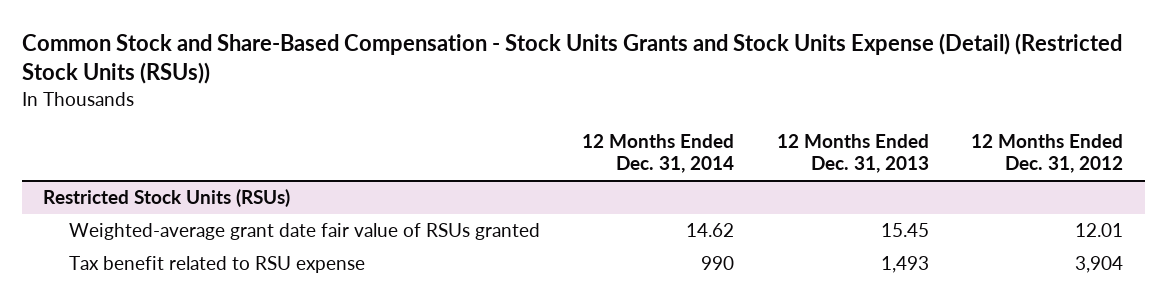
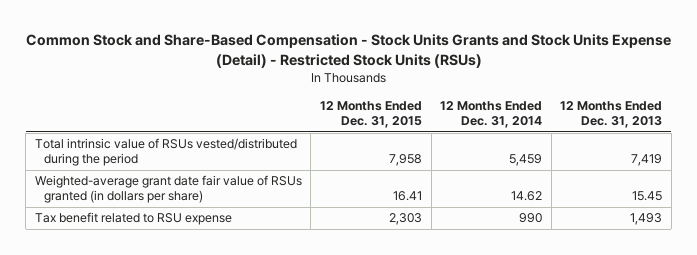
- Common Stock and Share-Based Compensation - Stock Units Grants and Stock Units Expense (Detail) (Restricted Stock Units (RSUs))
+ Common Stock and Share-Based Compensation - Stock Units Grants and Stock Units Expense (Detail) - Restricted Stock Units (RSUs)
- | 12 Months Ended Dec. 31, 2014 | 12 Months Ended Dec. 31, 2013 | 12 Months Ended Dec. 31, 2012
+ | 12 Months Ended Dec. 31, 2015 | 12 Months Ended Dec. 31, 2014 | 12 Months Ended Dec. 31, 2013
- Restricted Stock Units (RSUs)
- Weighted-average grant date fair value of RSUs granted | 14.62 | 15.45 | 12.01
+ Total intrinsic value of RSUs vested/distributed during the period | 7,958 | 5,459 | 7,419
+ Weighted-average grant date fair value of RSUs granted (in dollars per share) | 16.41 | 14.62 | 15.45

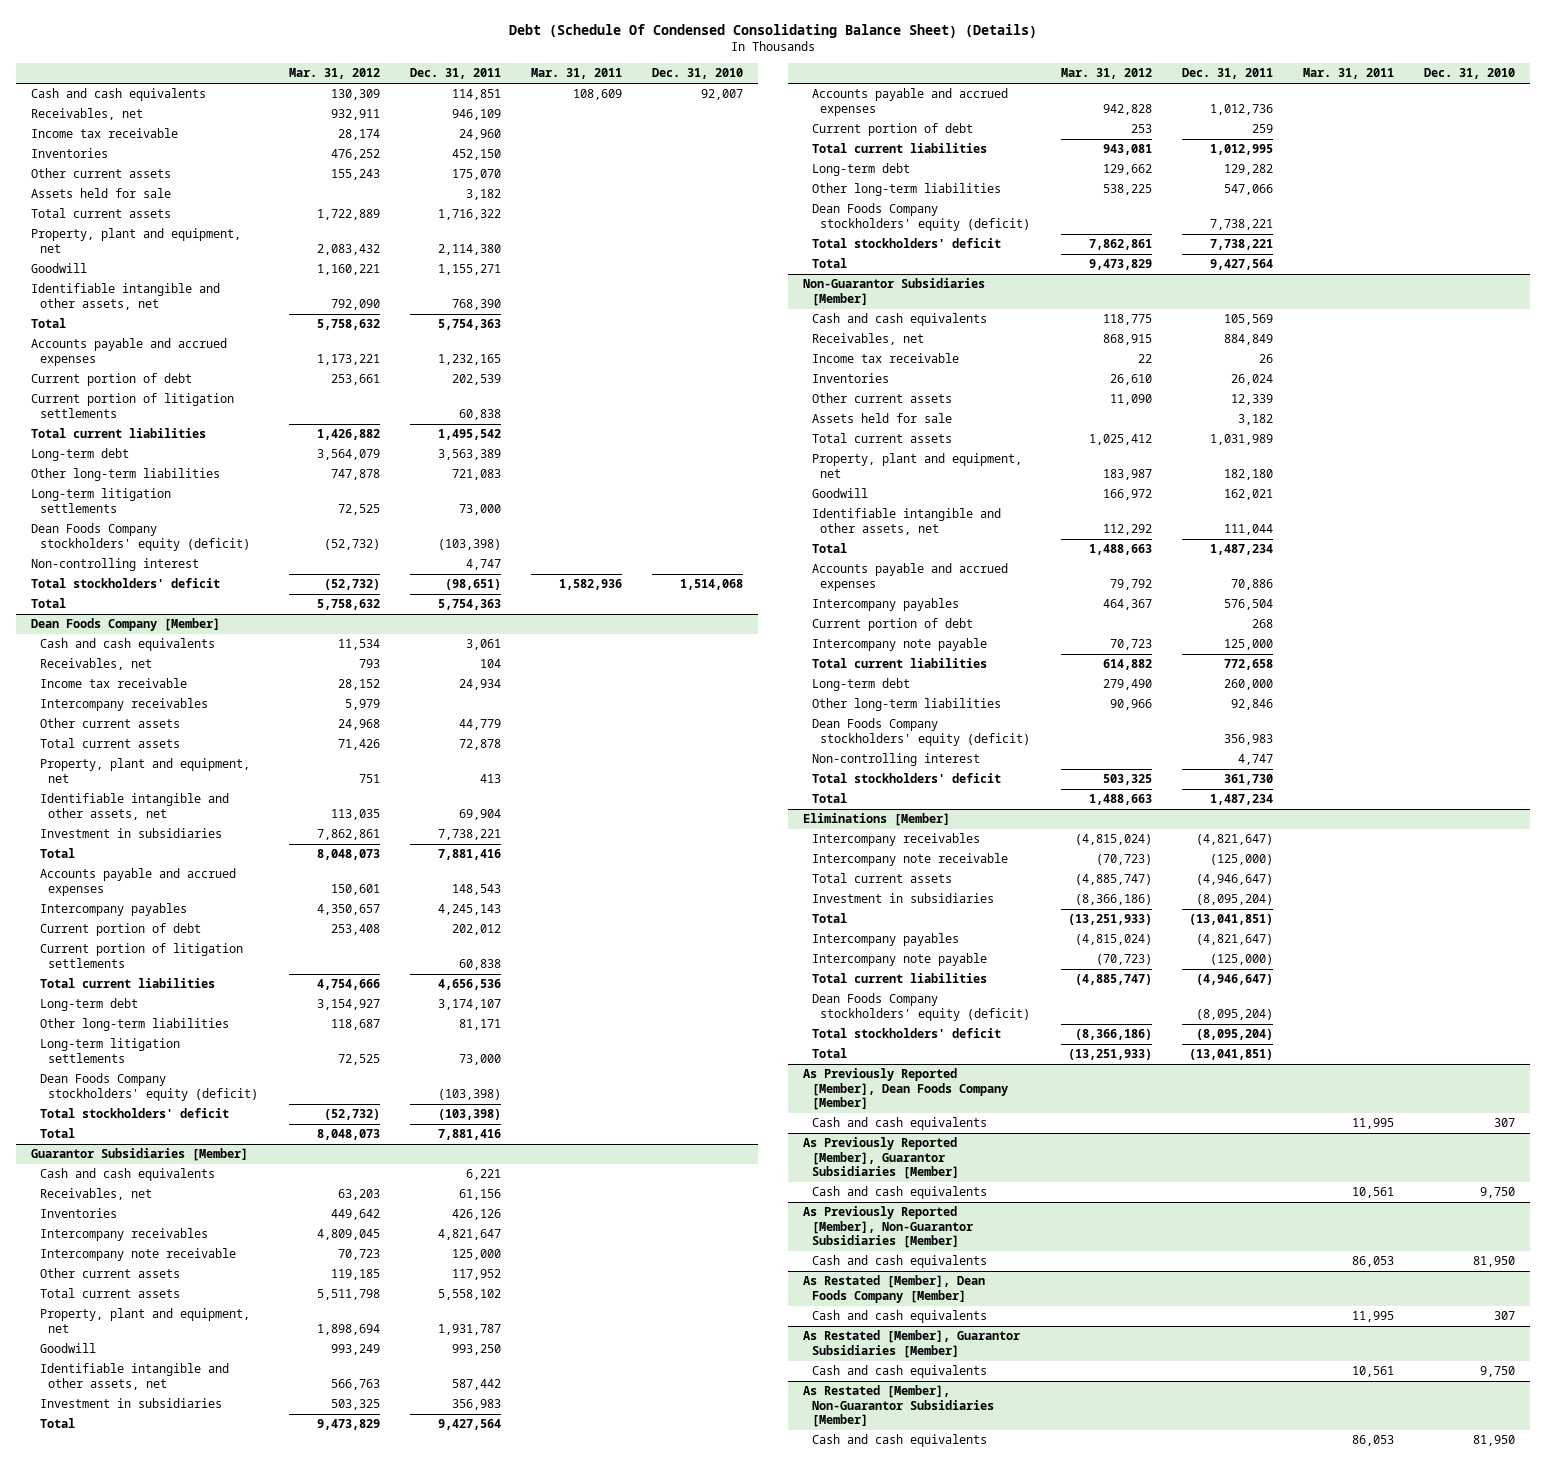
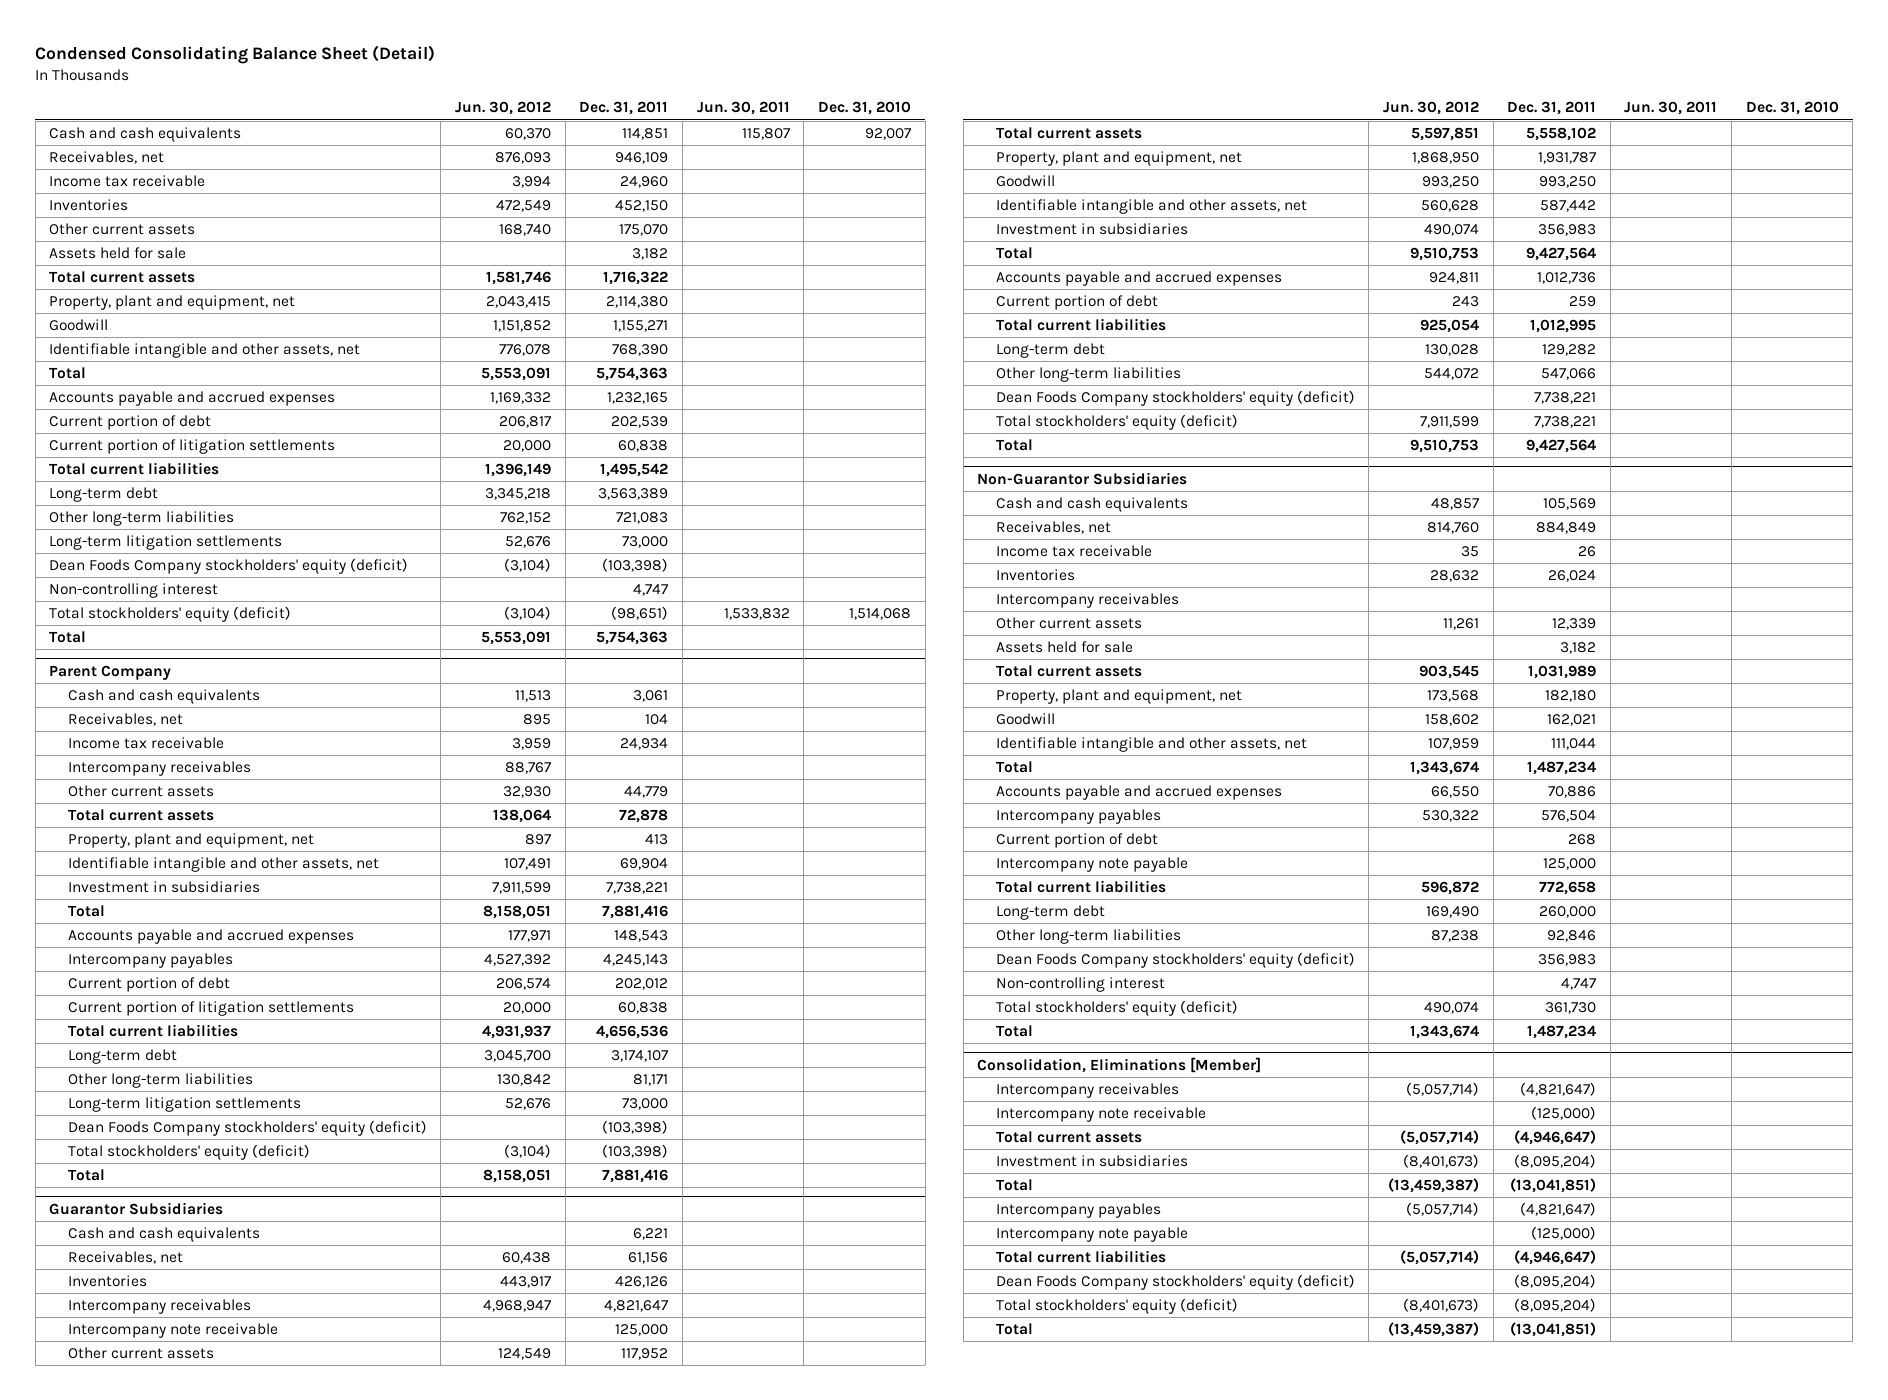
- Debt (Schedule Of Condensed Consolidating Balance Sheet) (Details)
+ Condensed Consolidating Balance Sheet (Detail)
- | Mar. 31, 2012 | Dec. 31, 2011 | Mar. 31, 2011 | Dec. 31, 2010
+ | Jun. 30, 2012 | Dec. 31, 2011 | Jun. 30, 2011 | Dec. 31, 2010
- Total stockholders' deficit | (52,732) | (98,651) | 1,582,936 | 1,514,068
+ Total stockholders' equity (deficit) | (3,104) | (98,651) | 1,533,832 | 1,514,068
- Dean Foods Company [Member]
+ Parent Company
- Total stockholders' deficit | (52,732) | (103,398) | |
+ Total stockholders' equity (deficit) | (3,104) | (103,398) | |
- Guarantor Subsidiaries [Member]
+ Guarantor Subsidiaries
- Total stockholders' deficit | 7,862,861 | 7,738,221 | |
+ Total stockholders' equity (deficit) | 7,911,599 | 7,738,221 | |
- Non-Guarantor Subsidiaries [Member]
+ Non-Guarantor Subsidiaries
+ Intercompany receivables
- Total stockholders' deficit | 503,325 | 361,730 | |
+ Total stockholders' equity (deficit) | 490,074 | 361,730 | |
- Eliminations [Member]
+ Consolidation, Eliminations [Member]
- Total stockholders' deficit | (8,366,186) | (8,095,204) | |
+ Total stockholders' equity (deficit) | (8,401,673) | (8,095,204) | |
- As Previously Reported [Member], Dean Foods Company [Member]
- Cash and cash equivalents | | | 11,995 | 307
- As Previously Reported [Member], Guarantor Subsidiaries [Member]
- Cash and cash equivalents | | | 10,561 | 9,750
- As Previously Reported [Member], Non-Guarantor Subsidiaries [Member]
- Cash and cash equivalents | | | 86,053 | 81,950
- As Restated [Member], Dean Foods Company [Member]
- Cash and cash equivalents | | | 11,995 | 307
- As Restated [Member], Guarantor Subsidiaries [Member]
- Cash and cash equivalents | | | 10,561 | 9,750
- As Restated [Member], Non-Guarantor Subsidiaries [Member]
- Cash and cash equivalents | | | 86,053 | 81,950

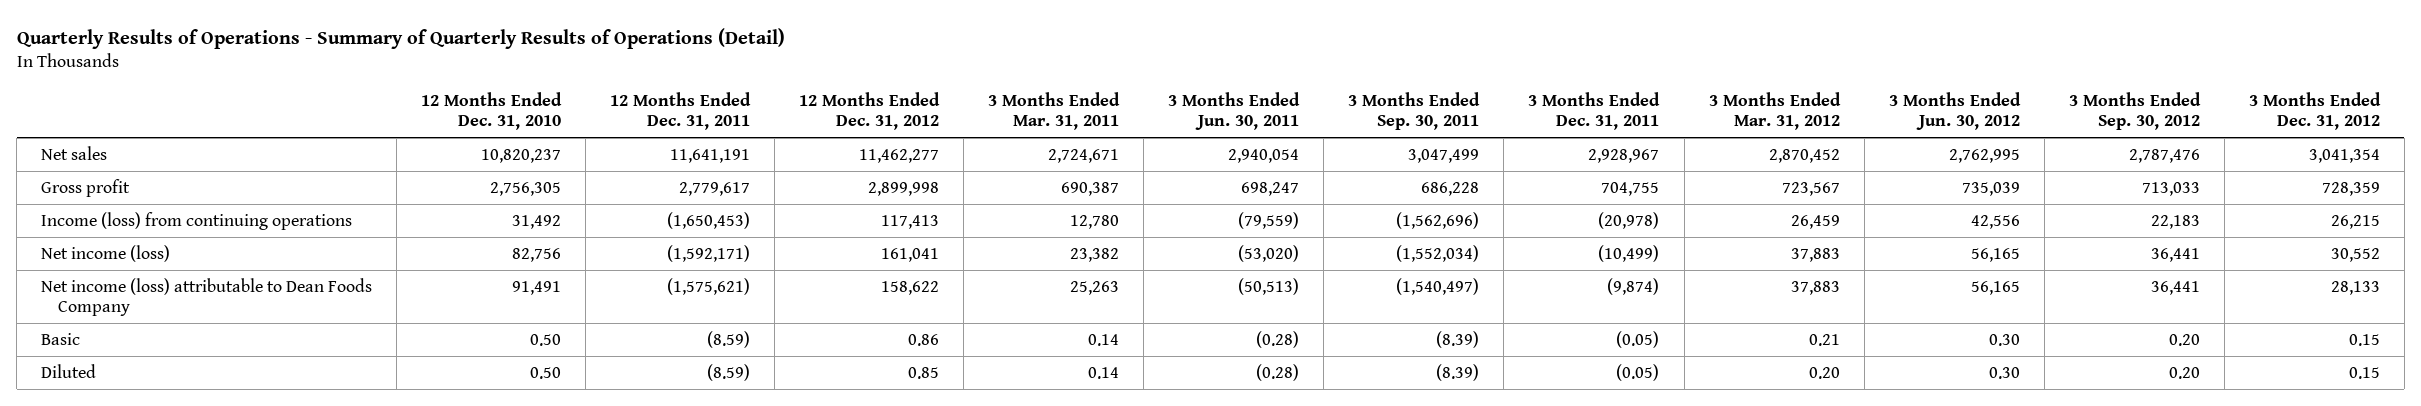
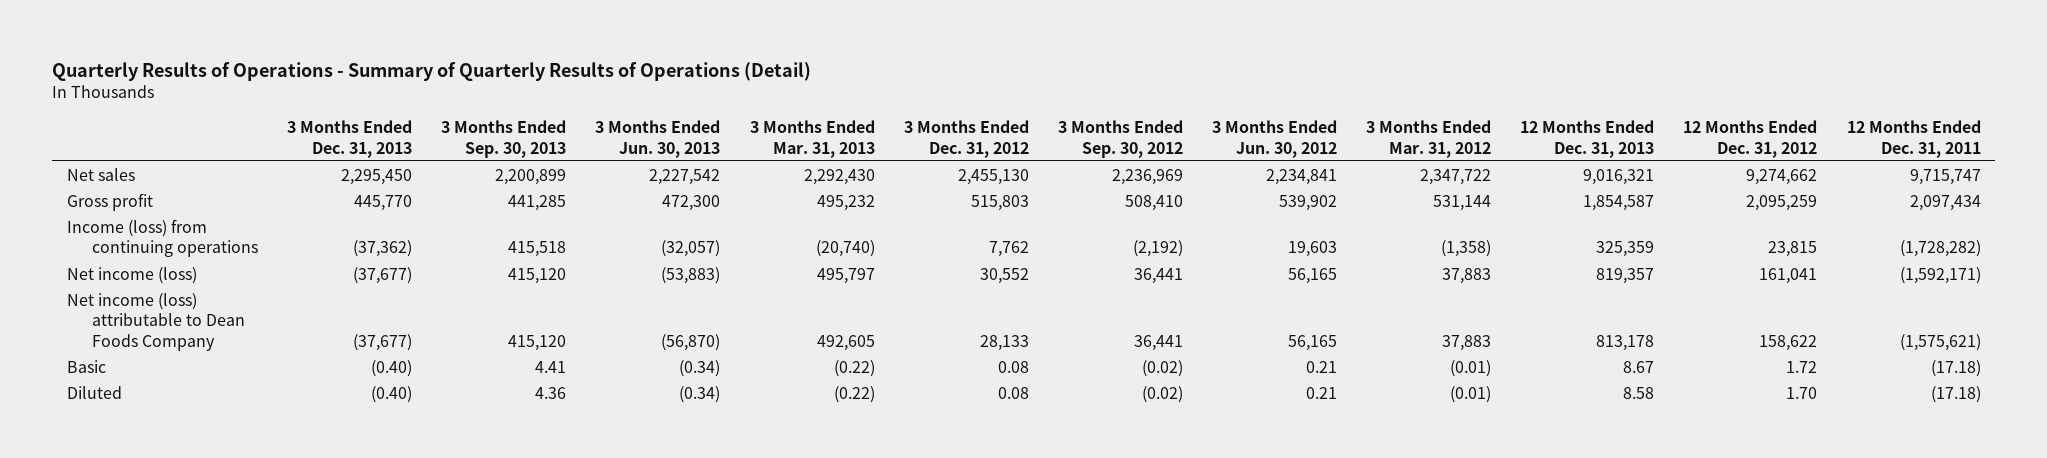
- | 12 Months Ended Dec. 31, 2010 | 12 Months Ended Dec. 31, 2011 | 12 Months Ended Dec. 31, 2012 | 3 Months Ended Mar. 31, 2011 | 3 Months Ended Jun. 30, 2011 | 3 Months Ended Sep. 30, 2011 | 3 Months Ended Dec. 31, 2011 | 3 Months Ended Mar. 31, 2012 | 3 Months Ended Jun. 30, 2012 | 3 Months Ended Sep. 30, 2012 | 3 Months Ended Dec. 31, 2012
+ | 3 Months Ended Dec. 31, 2013 | 3 Months Ended Sep. 30, 2013 | 3 Months Ended Jun. 30, 2013 | 3 Months Ended Mar. 31, 2013 | 3 Months Ended Dec. 31, 2012 | 3 Months Ended Sep. 30, 2012 | 3 Months Ended Jun. 30, 2012 | 3 Months Ended Mar. 31, 2012 | 12 Months Ended Dec. 31, 2013 | 12 Months Ended Dec. 31, 2012 | 12 Months Ended Dec. 31, 2011
- Net sales | 10,820,237 | 11,641,191 | 11,462,277 | 2,724,671 | 2,940,054 | 3,047,499 | 2,928,967 | 2,870,452 | 2,762,995 | 2,787,476 | 3,041,354
- Gross profit | 2,756,305 | 2,779,617 | 2,899,998 | 690,387 | 698,247 | 686,228 | 704,755 | 723,567 | 735,039 | 713,033 | 728,359
- Income (loss) from continuing operations | 31,492 | (1,650,453) | 117,413 | 12,780 | (79,559) | (1,562,696) | (20,978) | 26,459 | 42,556 | 22,183 | 26,215
+ Net sales | 2,295,450 | 2,200,899 | 2,227,542 | 2,292,430 | 2,455,130 | 2,236,969 | 2,234,841 | 2,347,722 | 9,016,321 | 9,274,662 | 9,715,747
+ Gross profit | 445,770 | 441,285 | 472,300 | 495,232 | 515,803 | 508,410 | 539,902 | 531,144 | 1,854,587 | 2,095,259 | 2,097,434
+ Income (loss) from continuing operations | (37,362) | 415,518 | (32,057) | (20,740) | 7,762 | (2,192) | 19,603 | (1,358) | 325,359 | 23,815 | (1,728,282)
- Basic | 0.50 | (8.59) | 0.86 | 0.14 | (0.28) | (8.39) | (0.05) | 0.21 | 0.30 | 0.20 | 0.15
- Diluted | 0.50 | (8.59) | 0.85 | 0.14 | (0.28) | (8.39) | (0.05) | 0.20 | 0.30 | 0.20 | 0.15
+ Basic | (0.40) | 4.41 | (0.34) | (0.22) | 0.08 | (0.02) | 0.21 | (0.01) | 8.67 | 1.72 | (17.18)
+ Diluted | (0.40) | 4.36 | (0.34) | (0.22) | 0.08 | (0.02) | 0.21 | (0.01) | 8.58 | 1.70 | (17.18)

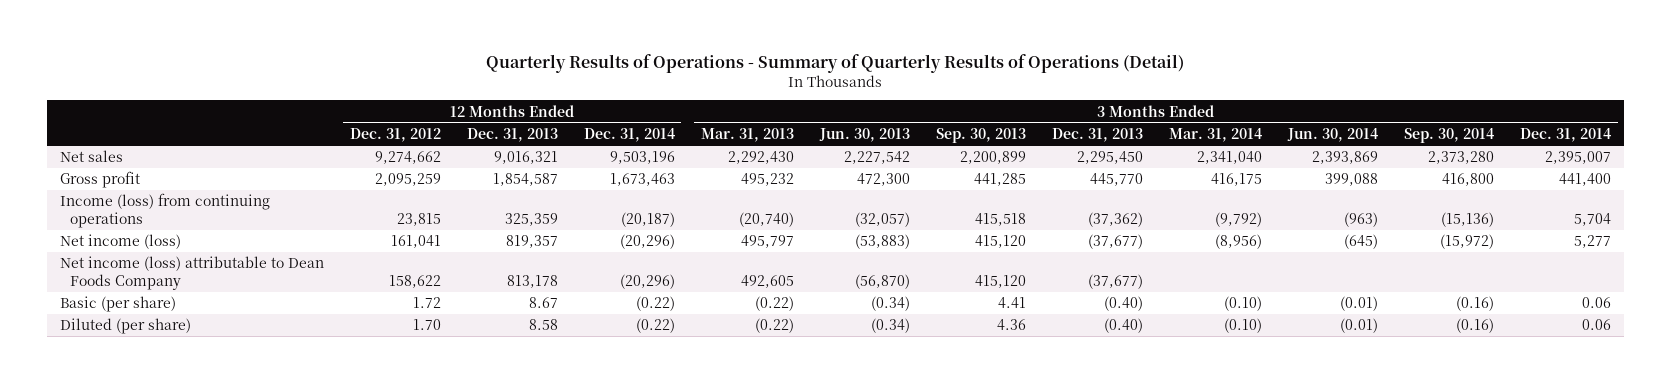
- | 3 Months Ended Dec. 31, 2013 | 3 Months Ended Sep. 30, 2013 | 3 Months Ended Jun. 30, 2013 | 3 Months Ended Mar. 31, 2013 | 3 Months Ended Dec. 31, 2012 | 3 Months Ended Sep. 30, 2012 | 3 Months Ended Jun. 30, 2012 | 3 Months Ended Mar. 31, 2012 | 12 Months Ended Dec. 31, 2013 | 12 Months Ended Dec. 31, 2012 | 12 Months Ended Dec. 31, 2011
+ | 12 Months Ended Dec. 31, 2012 | 12 Months Ended Dec. 31, 2013 | 12 Months Ended Dec. 31, 2014 | 3 Months Ended Mar. 31, 2013 | 3 Months Ended Jun. 30, 2013 | 3 Months Ended Sep. 30, 2013 | 3 Months Ended Dec. 31, 2013 | 3 Months Ended Mar. 31, 2014 | 3 Months Ended Jun. 30, 2014 | 3 Months Ended Sep. 30, 2014 | 3 Months Ended Dec. 31, 2014
- Basic | (0.40) | 4.41 | (0.34) | (0.22) | 0.08 | (0.02) | 0.21 | (0.01) | 8.67 | 1.72 | (17.18)
- Diluted | (0.40) | 4.36 | (0.34) | (0.22) | 0.08 | (0.02) | 0.21 | (0.01) | 8.58 | 1.70 | (17.18)
+ Basic (per share) | 1.72 | 8.67 | (0.22) | (0.22) | (0.34) | 4.41 | (0.40) | (0.10) | (0.01) | (0.16) | 0.06
+ Diluted (per share) | 1.70 | 8.58 | (0.22) | (0.22) | (0.34) | 4.36 | (0.40) | (0.10) | (0.01) | (0.16) | 0.06

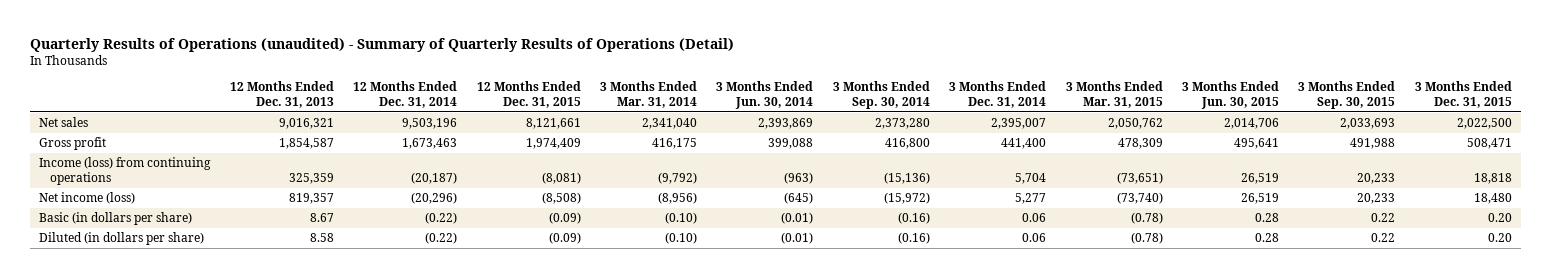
- Quarterly Results of Operations - Summary of Quarterly Results of Operations (Detail)
+ Quarterly Results of Operations (unaudited) - Summary of Quarterly Results of Operations (Detail)
- | 12 Months Ended Dec. 31, 2012 | 12 Months Ended Dec. 31, 2013 | 12 Months Ended Dec. 31, 2014 | 3 Months Ended Mar. 31, 2013 | 3 Months Ended Jun. 30, 2013 | 3 Months Ended Sep. 30, 2013 | 3 Months Ended Dec. 31, 2013 | 3 Months Ended Mar. 31, 2014 | 3 Months Ended Jun. 30, 2014 | 3 Months Ended Sep. 30, 2014 | 3 Months Ended Dec. 31, 2014
+ | 12 Months Ended Dec. 31, 2013 | 12 Months Ended Dec. 31, 2014 | 12 Months Ended Dec. 31, 2015 | 3 Months Ended Mar. 31, 2014 | 3 Months Ended Jun. 30, 2014 | 3 Months Ended Sep. 30, 2014 | 3 Months Ended Dec. 31, 2014 | 3 Months Ended Mar. 31, 2015 | 3 Months Ended Jun. 30, 2015 | 3 Months Ended Sep. 30, 2015 | 3 Months Ended Dec. 31, 2015
- Net income (loss) attributable to Dean Foods Company | 158,622 | 813,178 | (20,296) | 492,605 | (56,870) | 415,120 | (37,677) | | | |
- Basic (per share) | 1.72 | 8.67 | (0.22) | (0.22) | (0.34) | 4.41 | (0.40) | (0.10) | (0.01) | (0.16) | 0.06
- Diluted (per share) | 1.70 | 8.58 | (0.22) | (0.22) | (0.34) | 4.36 | (0.40) | (0.10) | (0.01) | (0.16) | 0.06
+ Basic (in dollars per share) | 8.67 | (0.22) | (0.09) | (0.10) | (0.01) | (0.16) | 0.06 | (0.78) | 0.28 | 0.22 | 0.20
+ Diluted (in dollars per share) | 8.58 | (0.22) | (0.09) | (0.10) | (0.01) | (0.16) | 0.06 | (0.78) | 0.28 | 0.22 | 0.20

